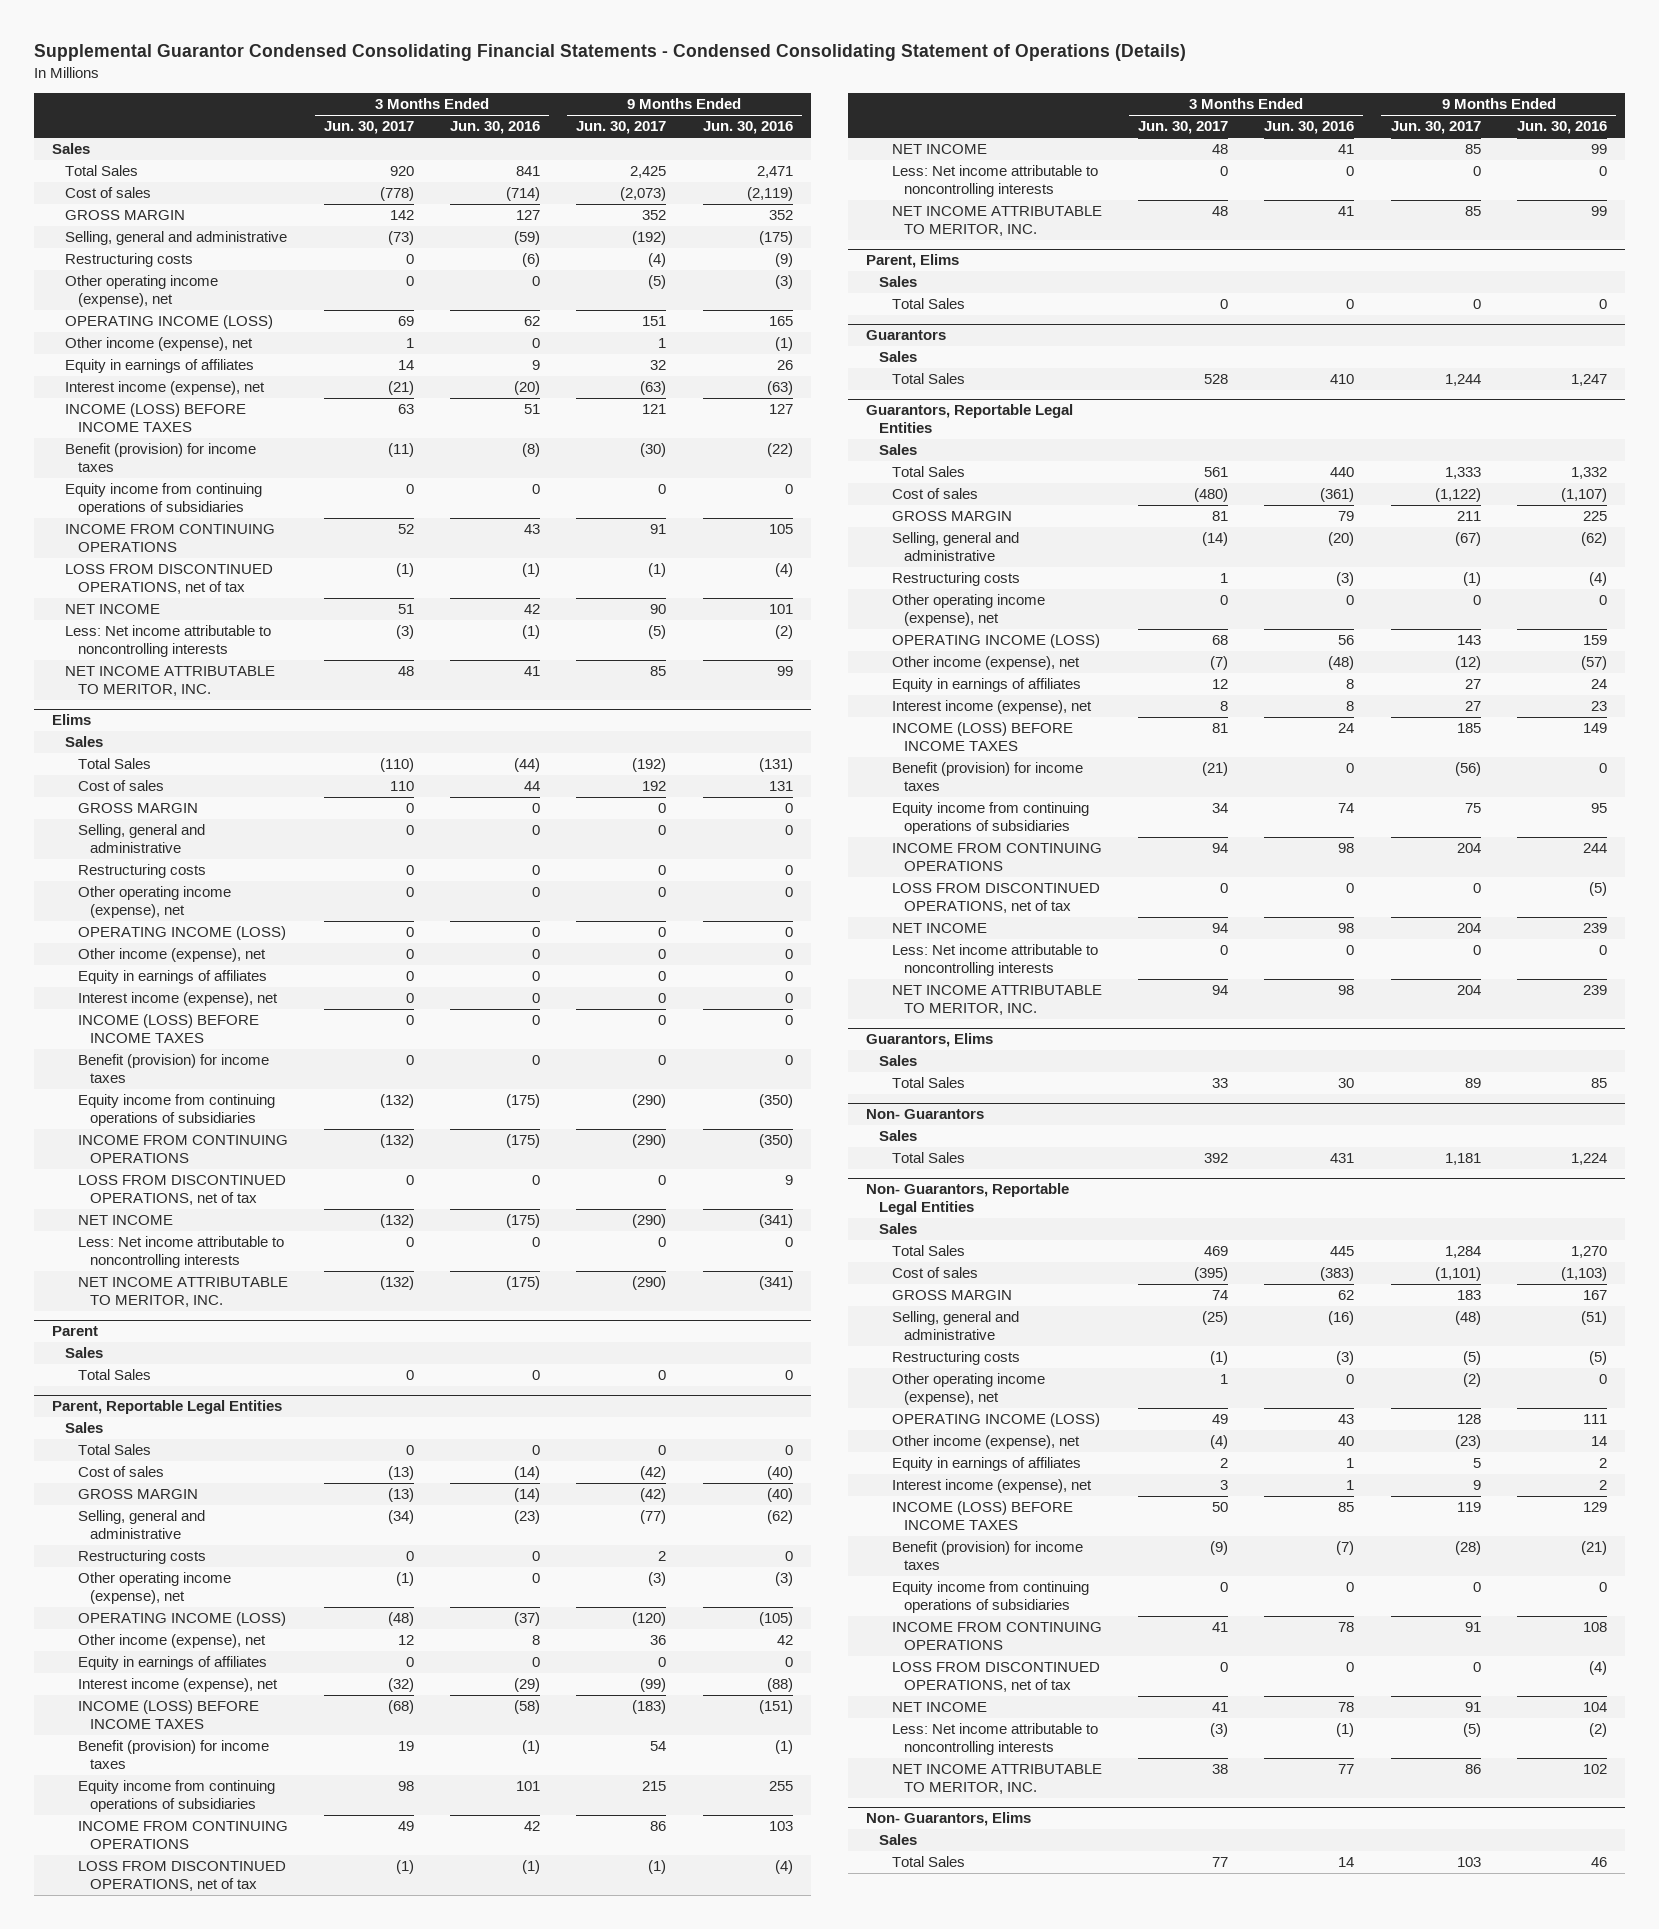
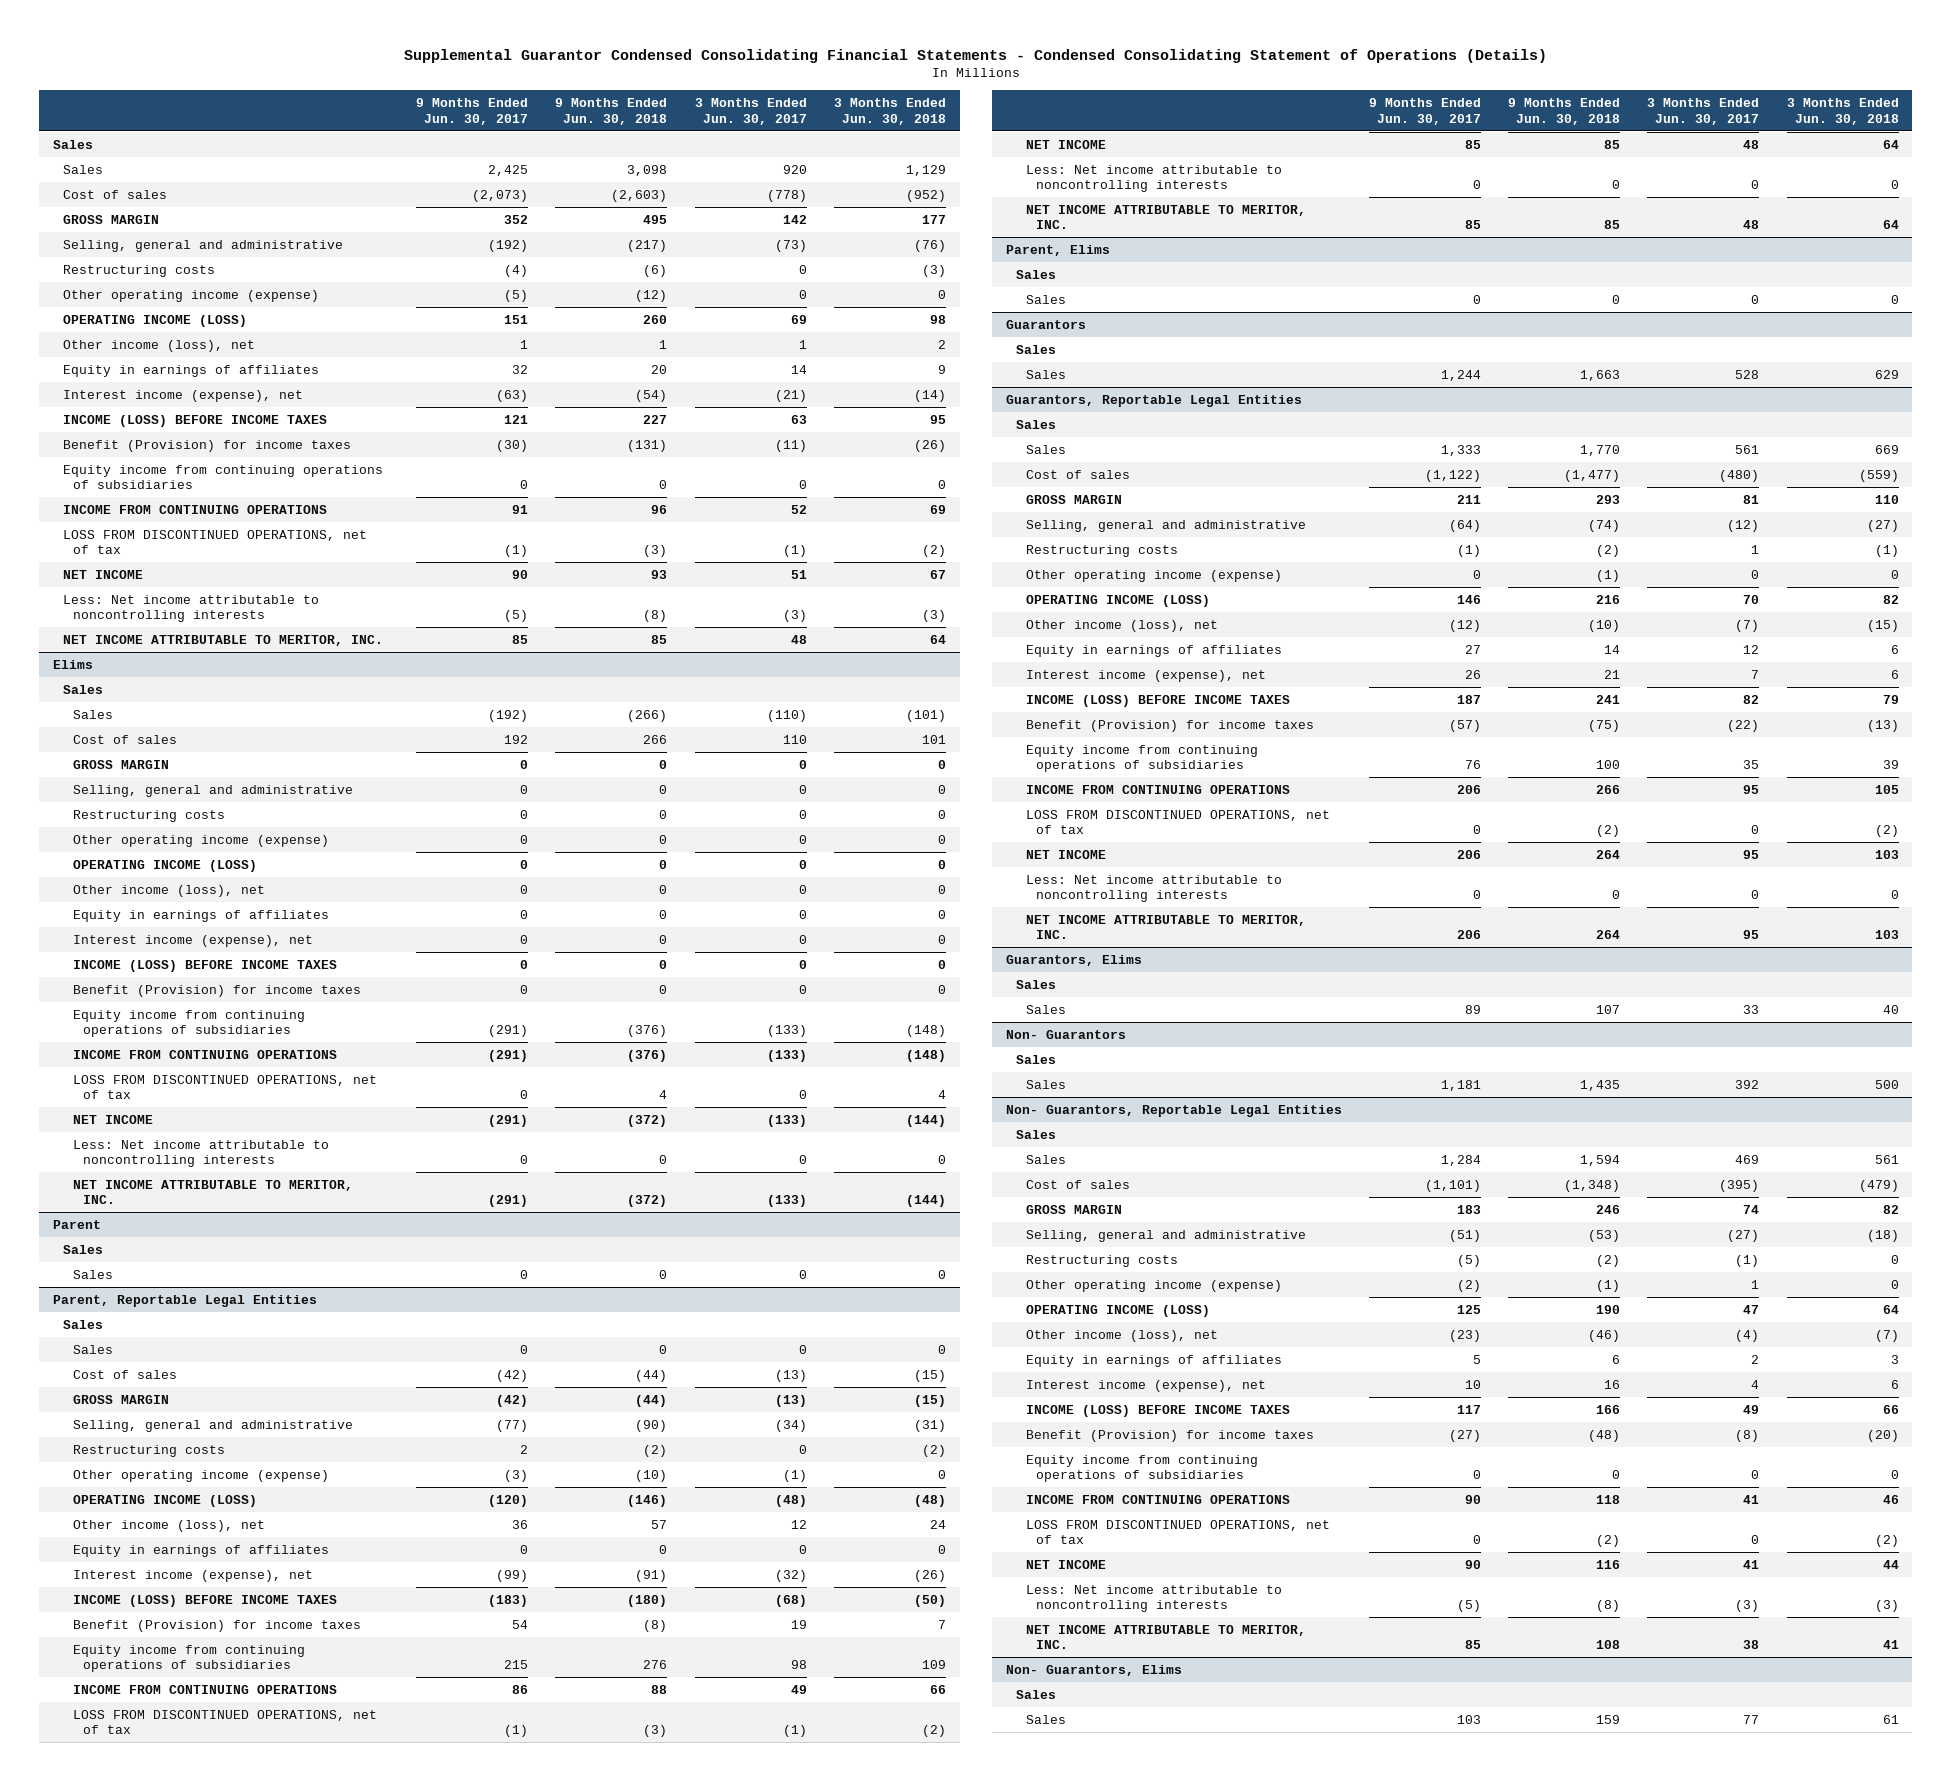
- | 3 Months Ended Jun. 30, 2017 | 3 Months Ended Jun. 30, 2016 | 9 Months Ended Jun. 30, 2017 | 9 Months Ended Jun. 30, 2016
+ | 9 Months Ended Jun. 30, 2017 | 9 Months Ended Jun. 30, 2018 | 3 Months Ended Jun. 30, 2017 | 3 Months Ended Jun. 30, 2018
- Total Sales | 920 | 841 | 2,425 | 2,471
+ Sales | 2,425 | 3,098 | 920 | 1,129
- Other operating income (expense), net | 0 | 0 | (5) | (3)
+ Other operating income (expense) | (5) | (12) | 0 | 0
- Other income (expense), net | 1 | 0 | 1 | (1)
+ Other income (loss), net | 1 | 1 | 1 | 2
- Benefit (provision) for income taxes | (11) | (8) | (30) | (22)
+ Benefit (Provision) for income taxes | (30) | (131) | (11) | (26)
@ Elims
- Total Sales | (110) | (44) | (192) | (131)
+ Sales | (192) | (266) | (110) | (101)
- Other operating income (expense), net | 0 | 0 | 0 | 0
+ Other operating income (expense) | 0 | 0 | 0 | 0
- Other income (expense), net | 0 | 0 | 0 | 0
+ Other income (loss), net | 0 | 0 | 0 | 0
- Benefit (provision) for income taxes | 0 | 0 | 0 | 0
- Equity income from continuing operations of subsidiaries | (132) | (175) | (290) | (350)
- INCOME FROM CONTINUING OPERATIONS | (132) | (175) | (290) | (350)
+ Benefit (Provision) for income taxes | 0 | 0 | 0 | 0
+ Equity income from continuing operations of subsidiaries | (291) | (376) | (133) | (148)
+ INCOME FROM CONTINUING OPERATIONS | (291) | (376) | (133) | (148)
- NET INCOME | (132) | (175) | (290) | (341)
+ NET INCOME | (291) | (372) | (133) | (144)
- NET INCOME ATTRIBUTABLE TO MERITOR, INC. | (132) | (175) | (290) | (341)
+ NET INCOME ATTRIBUTABLE TO MERITOR, INC. | (291) | (372) | (133) | (144)
@ Parent
- Total Sales | 0 | 0 | 0 | 0
+ Sales | 0 | 0 | 0 | 0
@ Parent, Reportable Legal Entities
- Total Sales | 0 | 0 | 0 | 0
+ Sales | 0 | 0 | 0 | 0
- Other operating income (expense), net | (1) | 0 | (3) | (3)
+ Other operating income (expense) | (3) | (10) | (1) | 0
- Other income (expense), net | 12 | 8 | 36 | 42
+ Other income (loss), net | 36 | 57 | 12 | 24
- Benefit (provision) for income taxes | 19 | (1) | 54 | (1)
+ Benefit (Provision) for income taxes | 54 | (8) | 19 | 7
@ Parent, Elims
- Total Sales | 0 | 0 | 0 | 0
+ Sales | 0 | 0 | 0 | 0
@ Guarantors
- Total Sales | 528 | 410 | 1,244 | 1,247
+ Sales | 1,244 | 1,663 | 528 | 629
@ Guarantors, Reportable Legal Entities
- Total Sales | 561 | 440 | 1,333 | 1,332
+ Sales | 1,333 | 1,770 | 561 | 669
- Selling, general and administrative | (14) | (20) | (67) | (62)
+ Selling, general and administrative | (64) | (74) | (12) | (27)
- Other operating income (expense), net | 0 | 0 | 0 | 0
- OPERATING INCOME (LOSS) | 68 | 56 | 143 | 159
- Other income (expense), net | (7) | (48) | (12) | (57)
+ Other operating income (expense) | 0 | (1) | 0 | 0
+ OPERATING INCOME (LOSS) | 146 | 216 | 70 | 82
+ Other income (loss), net | (12) | (10) | (7) | (15)
- Interest income (expense), net | 8 | 8 | 27 | 23
- INCOME (LOSS) BEFORE INCOME TAXES | 81 | 24 | 185 | 149
- Benefit (provision) for income taxes | (21) | 0 | (56) | 0
- Equity income from continuing operations of subsidiaries | 34 | 74 | 75 | 95
- INCOME FROM CONTINUING OPERATIONS | 94 | 98 | 204 | 244
+ Interest income (expense), net | 26 | 21 | 7 | 6
+ INCOME (LOSS) BEFORE INCOME TAXES | 187 | 241 | 82 | 79
+ Benefit (Provision) for income taxes | (57) | (75) | (22) | (13)
+ Equity income from continuing operations of subsidiaries | 76 | 100 | 35 | 39
+ INCOME FROM CONTINUING OPERATIONS | 206 | 266 | 95 | 105
- NET INCOME | 94 | 98 | 204 | 239
+ NET INCOME | 206 | 264 | 95 | 103
- NET INCOME ATTRIBUTABLE TO MERITOR, INC. | 94 | 98 | 204 | 239
+ NET INCOME ATTRIBUTABLE TO MERITOR, INC. | 206 | 264 | 95 | 103
@ Guarantors, Elims
- Total Sales | 33 | 30 | 89 | 85
+ Sales | 89 | 107 | 33 | 40
@ Non- Guarantors
- Total Sales | 392 | 431 | 1,181 | 1,224
+ Sales | 1,181 | 1,435 | 392 | 500
@ Non- Guarantors, Reportable Legal Entities
- Total Sales | 469 | 445 | 1,284 | 1,270
+ Sales | 1,284 | 1,594 | 469 | 561
- Selling, general and administrative | (25) | (16) | (48) | (51)
+ Selling, general and administrative | (51) | (53) | (27) | (18)
- Other operating income (expense), net | 1 | 0 | (2) | 0
- OPERATING INCOME (LOSS) | 49 | 43 | 128 | 111
- Other income (expense), net | (4) | 40 | (23) | 14
+ Other operating income (expense) | (2) | (1) | 1 | 0
+ OPERATING INCOME (LOSS) | 125 | 190 | 47 | 64
+ Other income (loss), net | (23) | (46) | (4) | (7)
- Interest income (expense), net | 3 | 1 | 9 | 2
- INCOME (LOSS) BEFORE INCOME TAXES | 50 | 85 | 119 | 129
- Benefit (provision) for income taxes | (9) | (7) | (28) | (21)
+ Interest income (expense), net | 10 | 16 | 4 | 6
+ INCOME (LOSS) BEFORE INCOME TAXES | 117 | 166 | 49 | 66
+ Benefit (Provision) for income taxes | (27) | (48) | (8) | (20)
- INCOME FROM CONTINUING OPERATIONS | 41 | 78 | 91 | 108
+ INCOME FROM CONTINUING OPERATIONS | 90 | 118 | 41 | 46
- NET INCOME | 41 | 78 | 91 | 104
+ NET INCOME | 90 | 116 | 41 | 44
- NET INCOME ATTRIBUTABLE TO MERITOR, INC. | 38 | 77 | 86 | 102
+ NET INCOME ATTRIBUTABLE TO MERITOR, INC. | 85 | 108 | 38 | 41
@ Non- Guarantors, Elims
- Total Sales | 77 | 14 | 103 | 46
+ Sales | 103 | 159 | 77 | 61

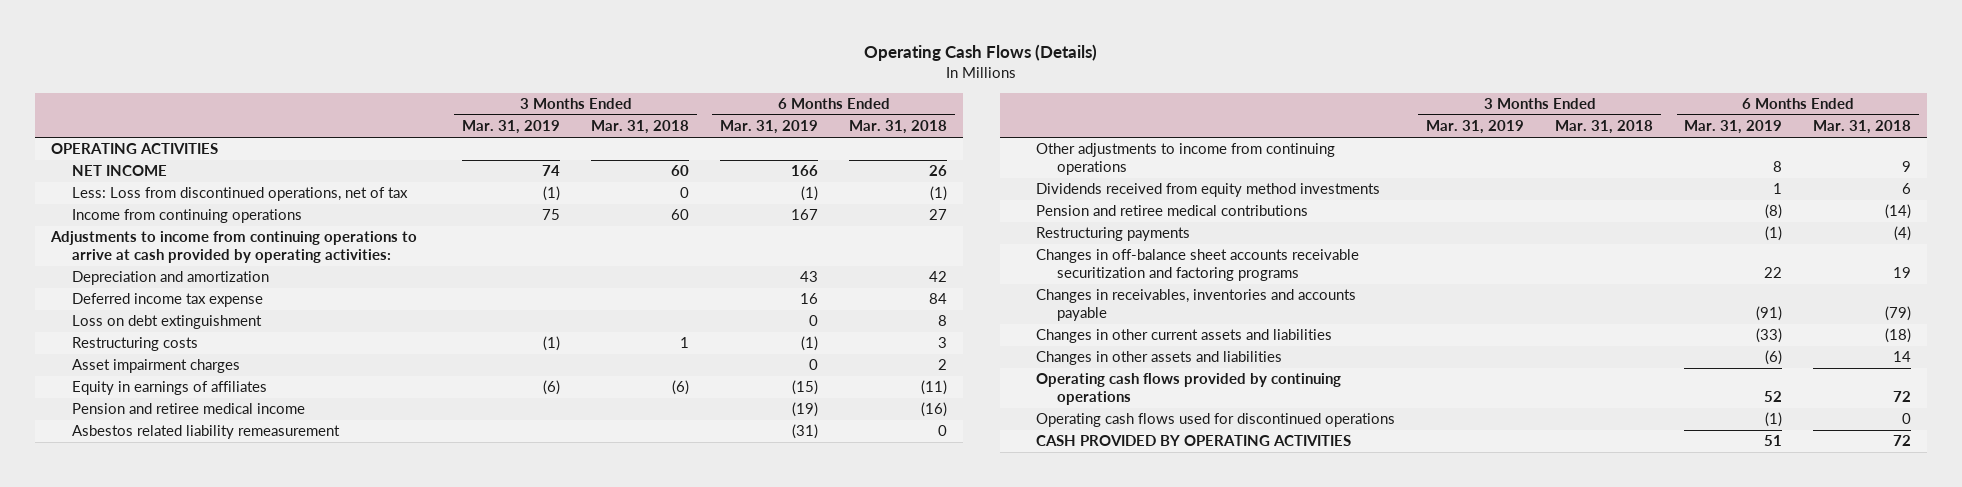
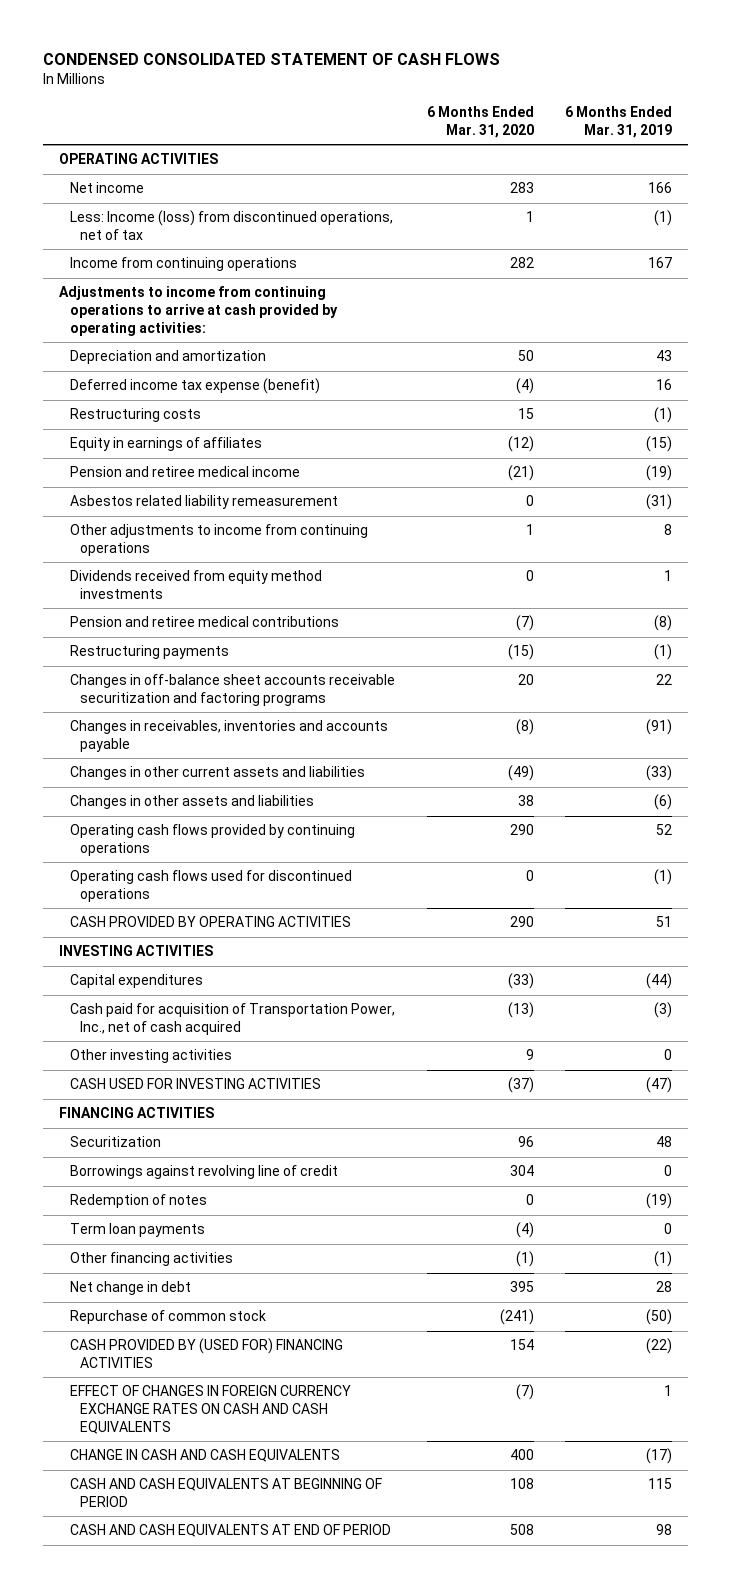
- Operating Cash Flows (Details)
+ CONDENSED CONSOLIDATED STATEMENT OF CASH FLOWS
- | 3 Months Ended Mar. 31, 2019 | 3 Months Ended Mar. 31, 2018 | 6 Months Ended Mar. 31, 2019 | 6 Months Ended Mar. 31, 2018
+ | 6 Months Ended Mar. 31, 2020 | 6 Months Ended Mar. 31, 2019
- NET INCOME | 74 | 60 | 166 | 26
- Less: Loss from discontinued operations, net of tax | (1) | 0 | (1) | (1)
+ Net income | 283 | 166
+ Less: Income (loss) from discontinued operations, net of tax | 1 | (1)
- Deferred income tax expense | | | 16 | 84
- Loss on debt extinguishment | | | 0 | 8
+ Deferred income tax expense (benefit) | (4) | 16
- Asset impairment charges | | | 0 | 2
+ INVESTING ACTIVITIES
+ Capital expenditures | (33) | (44)
+ Cash paid for acquisition of Transportation Power, Inc., net of cash acquired | (13) | (3)
+ Other investing activities | 9 | 0
+ CASH USED FOR INVESTING ACTIVITIES | (37) | (47)
+ FINANCING ACTIVITIES
+ Securitization | 96 | 48
+ Borrowings against revolving line of credit | 304 | 0
+ Redemption of notes | 0 | (19)
+ Term loan payments | (4) | 0
+ Other financing activities | (1) | (1)
+ Net change in debt | 395 | 28
+ Repurchase of common stock | (241) | (50)
+ CASH PROVIDED BY (USED FOR) FINANCING ACTIVITIES | 154 | (22)
+ EFFECT OF CHANGES IN FOREIGN CURRENCY EXCHANGE RATES ON CASH AND CASH EQUIVALENTS | (7) | 1
+ CHANGE IN CASH AND CASH EQUIVALENTS | 400 | (17)
+ CASH AND CASH EQUIVALENTS AT BEGINNING OF PERIOD | 108 | 115
+ CASH AND CASH EQUIVALENTS AT END OF PERIOD | 508 | 98

